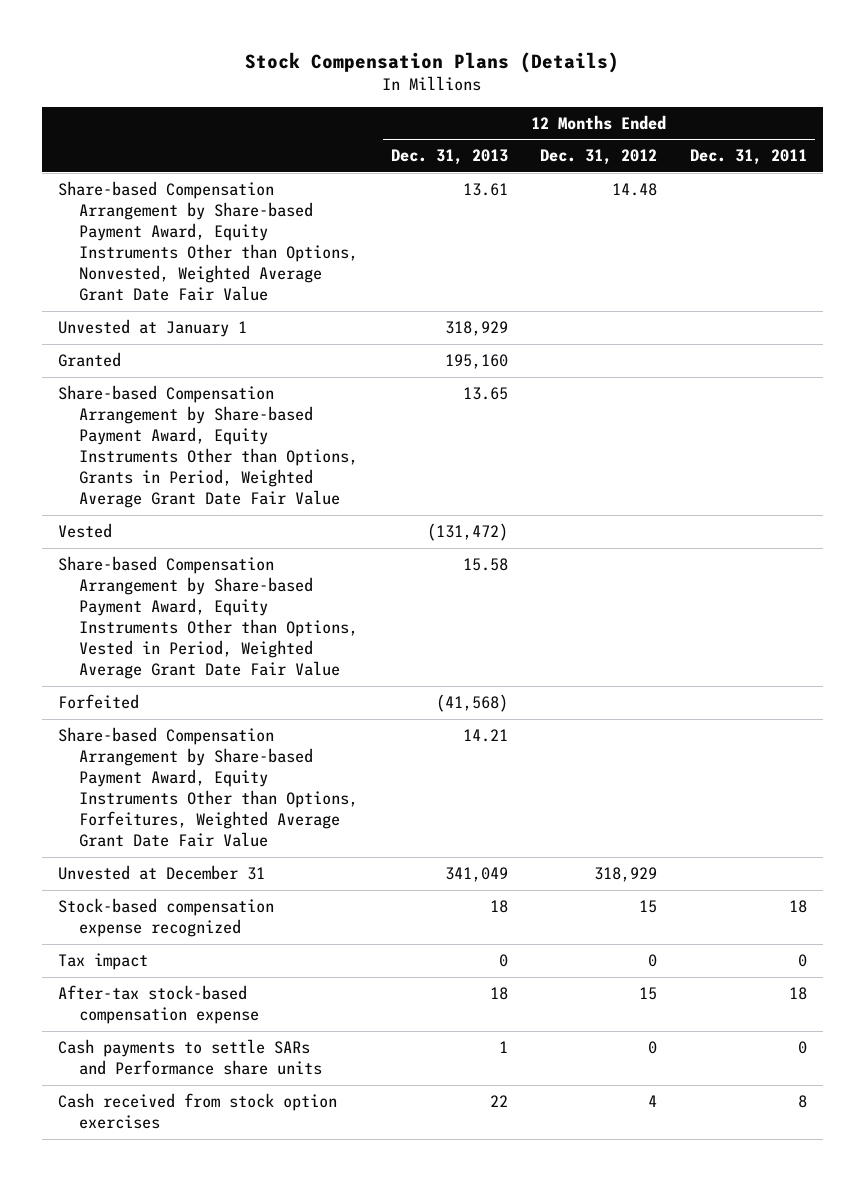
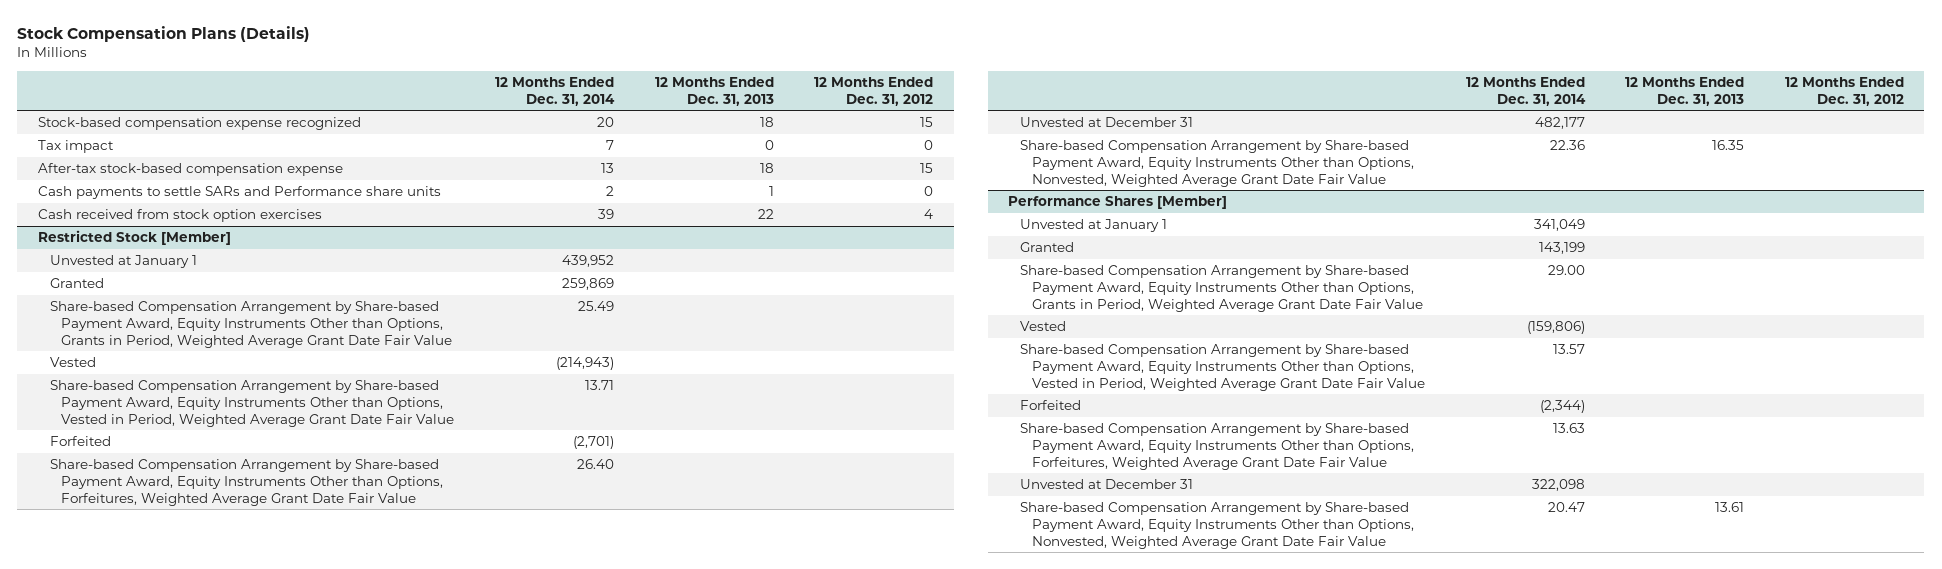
- | 12 Months Ended Dec. 31, 2013 | 12 Months Ended Dec. 31, 2012 | 12 Months Ended Dec. 31, 2011
+ | 12 Months Ended Dec. 31, 2014 | 12 Months Ended Dec. 31, 2013 | 12 Months Ended Dec. 31, 2012
- Share-based Compensation Arrangement by Share-based Payment Award, Equity Instruments Other than Options, Nonvested, Weighted Average Grant Date Fair Value | 13.61 | 14.48 |
- Unvested at January 1 | 318,929 | |
- Granted | 195,160 | |
- Share-based Compensation Arrangement by Share-based Payment Award, Equity Instruments Other than Options, Grants in Period, Weighted Average Grant Date Fair Value | 13.65 | |
- Vested | (131,472) | |
- Share-based Compensation Arrangement by Share-based Payment Award, Equity Instruments Other than Options, Vested in Period, Weighted Average Grant Date Fair Value | 15.58 | |
- Forfeited | (41,568) | |
- Share-based Compensation Arrangement by Share-based Payment Award, Equity Instruments Other than Options, Forfeitures, Weighted Average Grant Date Fair Value | 14.21 | |
- Unvested at December 31 | 341,049 | 318,929 |
+ Restricted Stock [Member]
+ Unvested at January 1 | 439,952 | |
+ Granted | 259,869 | |
+ Share-based Compensation Arrangement by Share-based Payment Award, Equity Instruments Other than Options, Grants in Period, Weighted Average Grant Date Fair Value | 25.49 | |
+ Vested | (214,943) | |
+ Share-based Compensation Arrangement by Share-based Payment Award, Equity Instruments Other than Options, Vested in Period, Weighted Average Grant Date Fair Value | 13.71 | |
+ Forfeited | (2,701) | |
+ Share-based Compensation Arrangement by Share-based Payment Award, Equity Instruments Other than Options, Forfeitures, Weighted Average Grant Date Fair Value | 26.40 | |
+ Unvested at December 31 | 482,177 | |
+ Share-based Compensation Arrangement by Share-based Payment Award, Equity Instruments Other than Options, Nonvested, Weighted Average Grant Date Fair Value | 22.36 | 16.35 |
+ Performance Shares [Member]
+ Unvested at January 1 | 341,049 | |
+ Granted | 143,199 | |
+ Share-based Compensation Arrangement by Share-based Payment Award, Equity Instruments Other than Options, Grants in Period, Weighted Average Grant Date Fair Value | 29.00 | |
+ Vested | (159,806) | |
+ Share-based Compensation Arrangement by Share-based Payment Award, Equity Instruments Other than Options, Vested in Period, Weighted Average Grant Date Fair Value | 13.57 | |
+ Forfeited | (2,344) | |
+ Share-based Compensation Arrangement by Share-based Payment Award, Equity Instruments Other than Options, Forfeitures, Weighted Average Grant Date Fair Value | 13.63 | |
+ Unvested at December 31 | 322,098 | |
+ Share-based Compensation Arrangement by Share-based Payment Award, Equity Instruments Other than Options, Nonvested, Weighted Average Grant Date Fair Value | 20.47 | 13.61 |

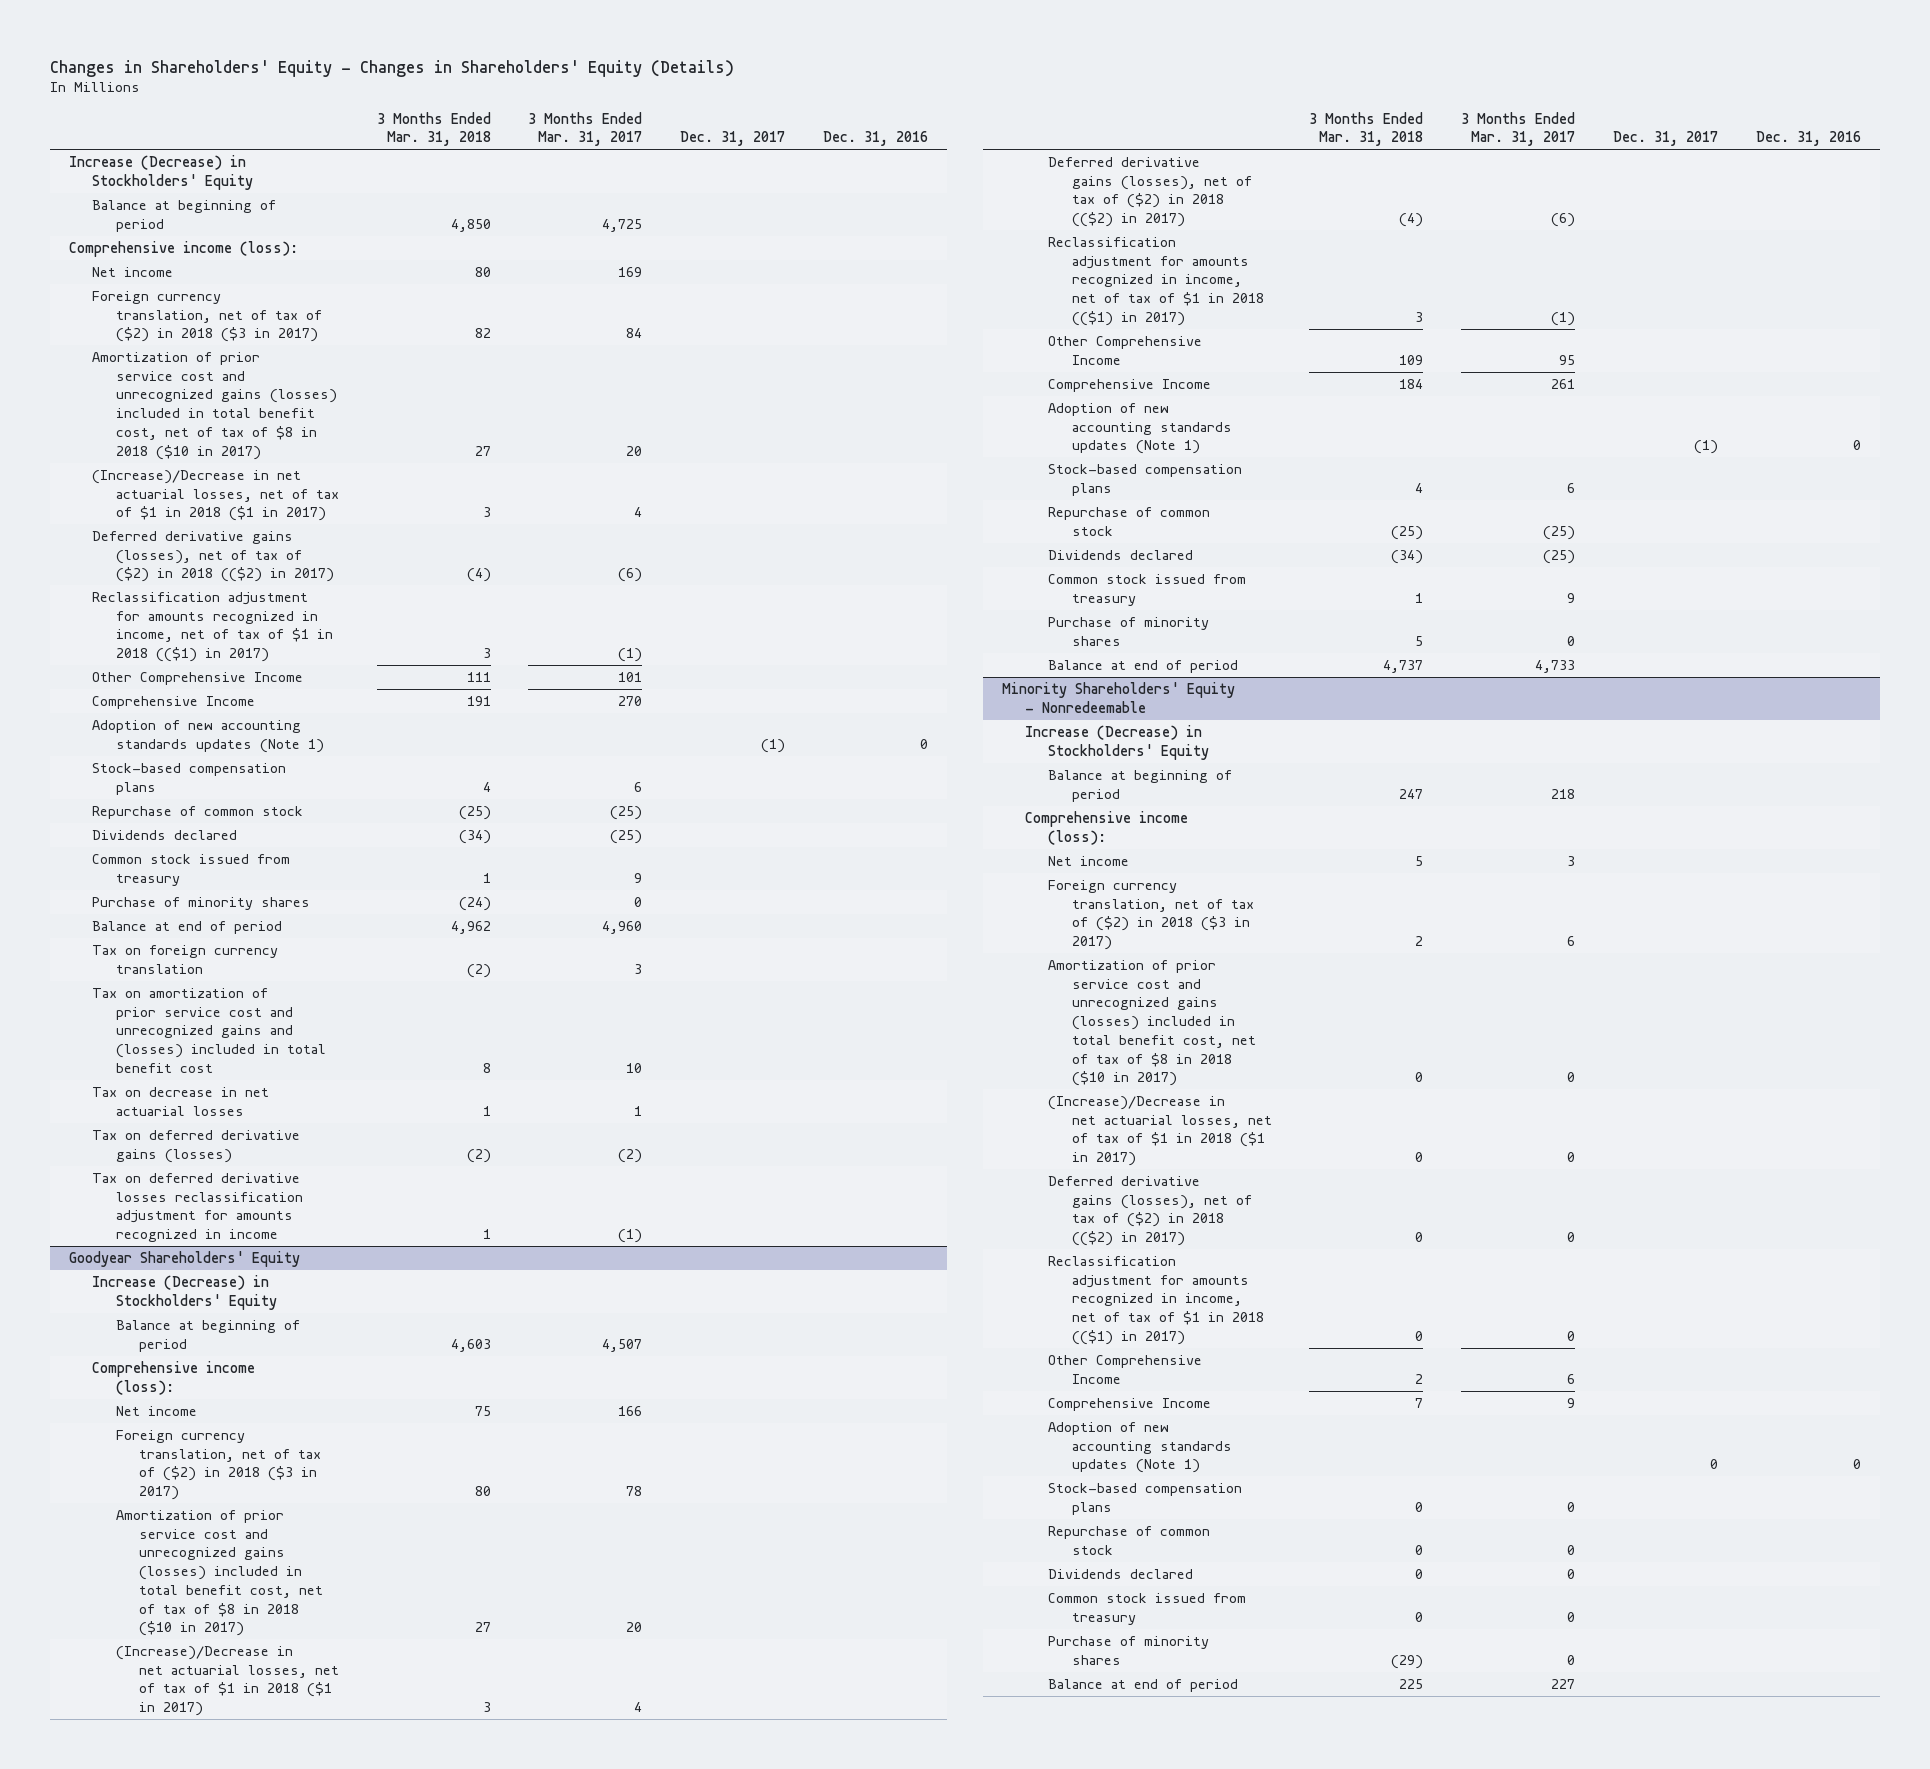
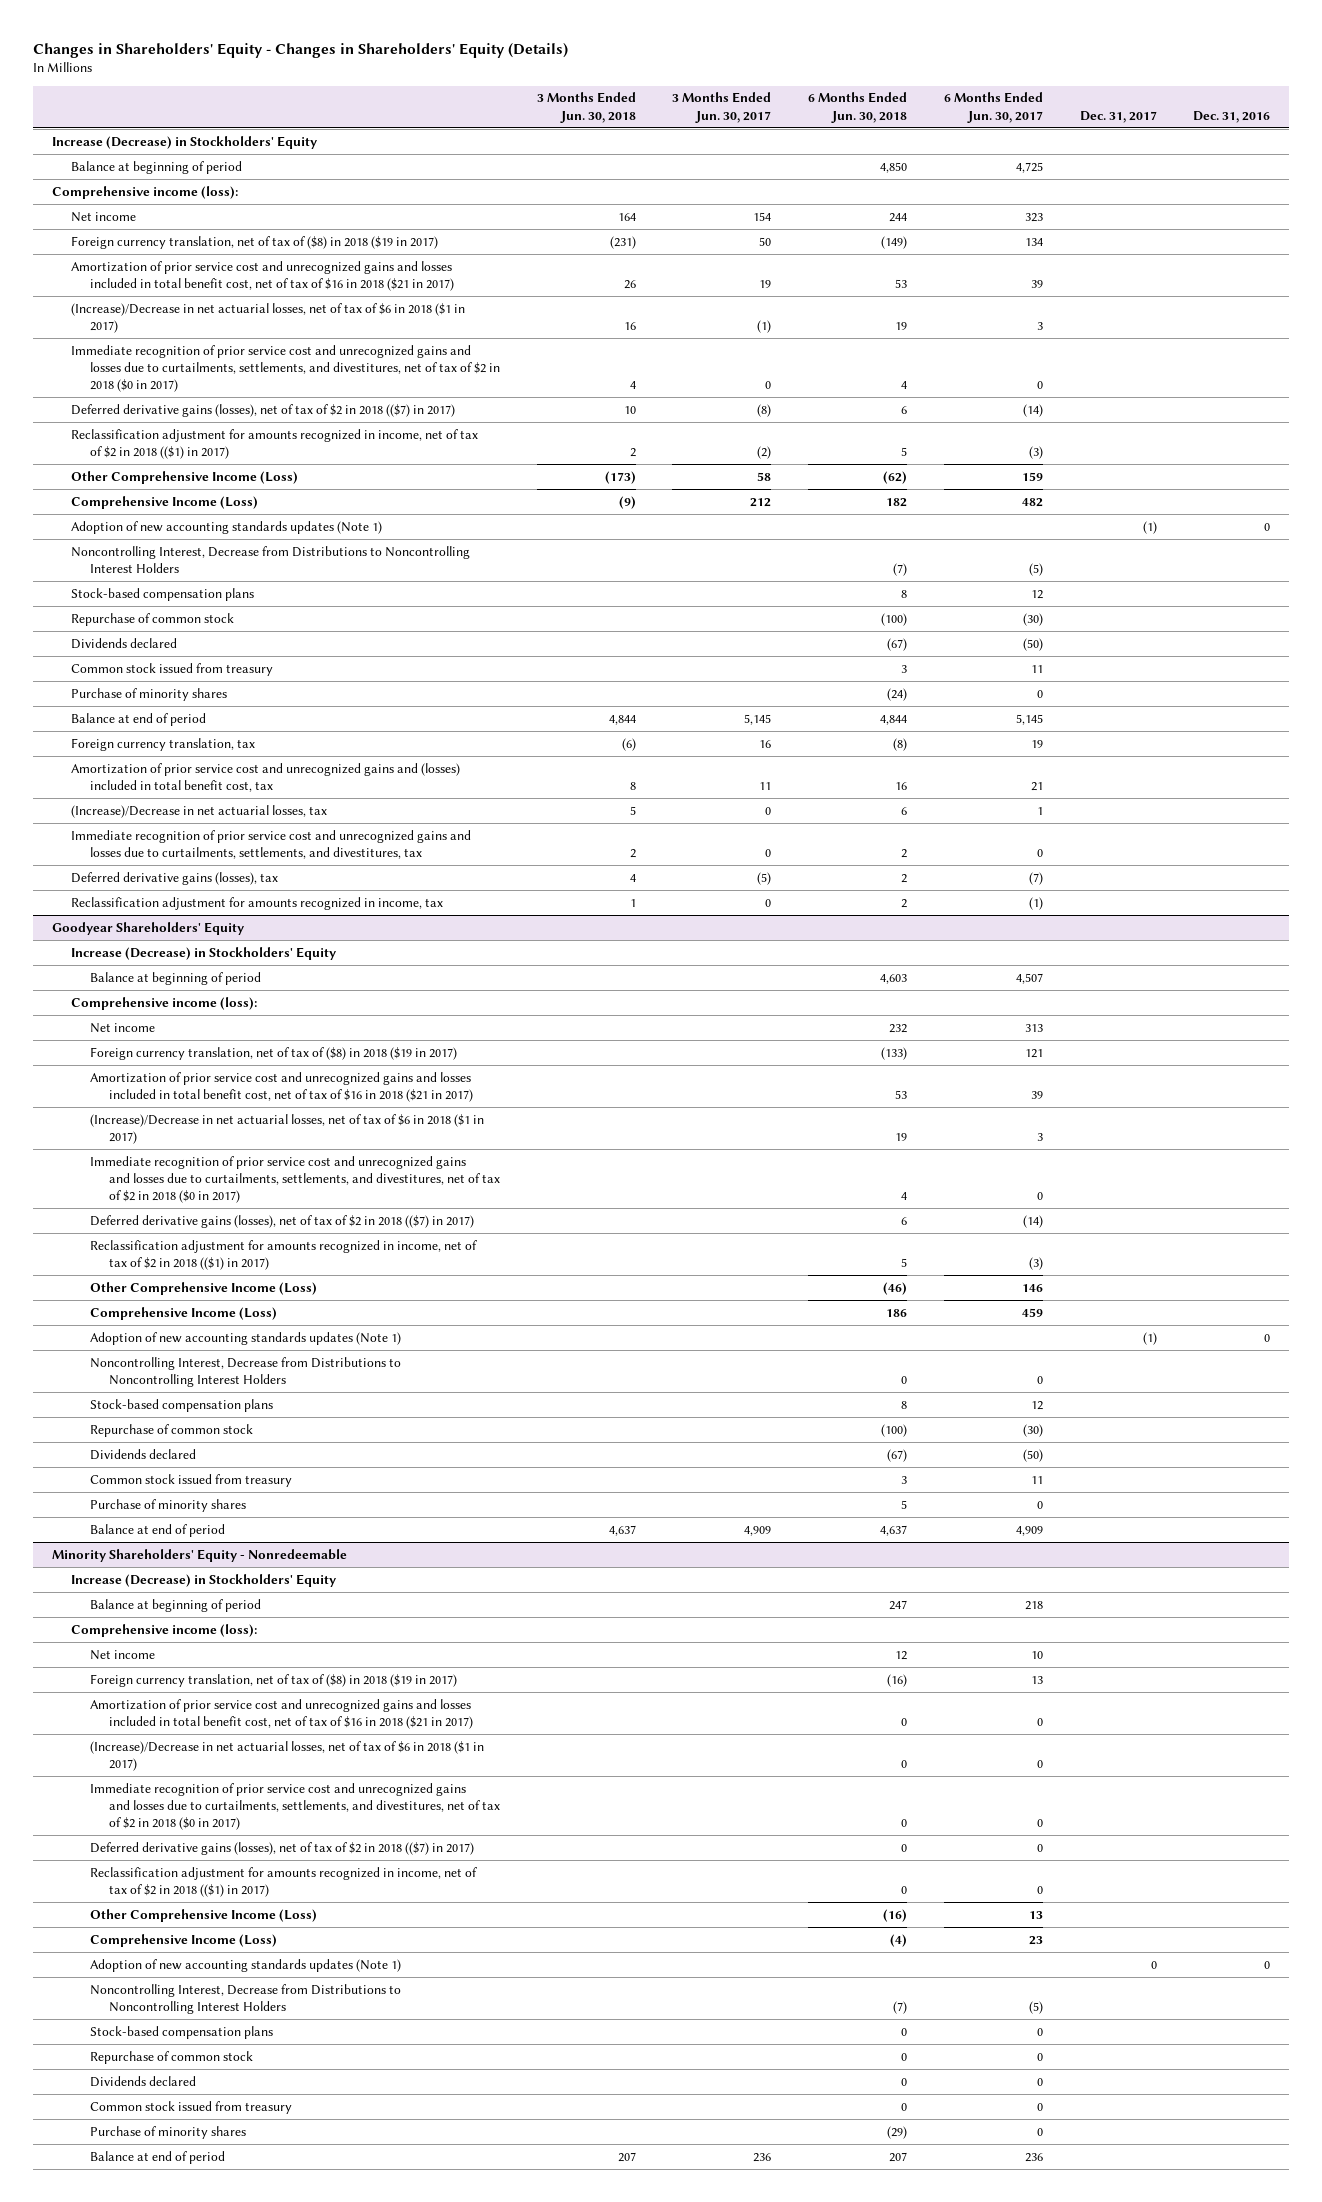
- | 3 Months Ended Mar. 31, 2018 | 3 Months Ended Mar. 31, 2017 | Dec. 31, 2017 | Dec. 31, 2016
+ | 3 Months Ended Jun. 30, 2018 | 3 Months Ended Jun. 30, 2017 | 6 Months Ended Jun. 30, 2018 | 6 Months Ended Jun. 30, 2017 | Dec. 31, 2017 | Dec. 31, 2016
- Foreign currency translation, net of tax of ($2) in 2018 ($3 in 2017) | 82 | 84 | |
- Amortization of prior service cost and unrecognized gains (losses) included in total benefit cost, net of tax of $8 in 2018 ($10 in 2017) | 27 | 20 | |
- (Increase)/Decrease in net actuarial losses, net of tax of $1 in 2018 ($1 in 2017) | 3 | 4 | |
- Deferred derivative gains (losses), net of tax of ($2) in 2018 (($2) in 2017) | (4) | (6) | |
- Reclassification adjustment for amounts recognized in income, net of tax of $1 in 2018 (($1) in 2017) | 3 | (1) | |
- Other Comprehensive Income | 111 | 101 | |
- Comprehensive Income | 191 | 270 | |
+ Foreign currency translation, net of tax of ($8) in 2018 ($19 in 2017) | (231) | 50 | (149) | 134 | |
+ Amortization of prior service cost and unrecognized gains and losses included in total benefit cost, net of tax of $16 in 2018 ($21 in 2017) | 26 | 19 | 53 | 39 | |
+ (Increase)/Decrease in net actuarial losses, net of tax of $6 in 2018 ($1 in 2017) | 16 | (1) | 19 | 3 | |
+ Immediate recognition of prior service cost and unrecognized gains and losses due to curtailments, settlements, and divestitures, net of tax of $2 in 2018 ($0 in 2017) | 4 | 0 | 4 | 0 | |
+ Deferred derivative gains (losses), net of tax of $2 in 2018 (($7) in 2017) | 10 | (8) | 6 | (14) | |
+ Reclassification adjustment for amounts recognized in income, net of tax of $2 in 2018 (($1) in 2017) | 2 | (2) | 5 | (3) | |
+ Other Comprehensive Income (Loss) | (173) | 58 | (62) | 159 | |
+ Comprehensive Income (Loss) | (9) | 212 | 182 | 482 | |
+ Noncontrolling Interest, Decrease from Distributions to Noncontrolling Interest Holders | | | (7) | (5) | |
- Tax on foreign currency translation | (2) | 3 | |
- Tax on amortization of prior service cost and unrecognized gains and (losses) included in total benefit cost | 8 | 10 | |
- Tax on decrease in net actuarial losses | 1 | 1 | |
- Tax on deferred derivative gains (losses) | (2) | (2) | |
- Tax on deferred derivative losses reclassification adjustment for amounts recognized in income | 1 | (1) | |
+ Foreign currency translation, tax | (6) | 16 | (8) | 19 | |
+ Amortization of prior service cost and unrecognized gains and (losses) included in total benefit cost, tax | 8 | 11 | 16 | 21 | |
+ (Increase)/Decrease in net actuarial losses, tax | 5 | 0 | 6 | 1 | |
+ Immediate recognition of prior service cost and unrecognized gains and losses due to curtailments, settlements, and divestitures, tax | 2 | 0 | 2 | 0 | |
+ Deferred derivative gains (losses), tax | 4 | (5) | 2 | (7) | |
+ Reclassification adjustment for amounts recognized in income, tax | 1 | 0 | 2 | (1) | |
@ Goodyear Shareholders' Equity
- Foreign currency translation, net of tax of ($2) in 2018 ($3 in 2017) | 80 | 78 | |
- Amortization of prior service cost and unrecognized gains (losses) included in total benefit cost, net of tax of $8 in 2018 ($10 in 2017) | 27 | 20 | |
- (Increase)/Decrease in net actuarial losses, net of tax of $1 in 2018 ($1 in 2017) | 3 | 4 | |
- Deferred derivative gains (losses), net of tax of ($2) in 2018 (($2) in 2017) | (4) | (6) | |
- Reclassification adjustment for amounts recognized in income, net of tax of $1 in 2018 (($1) in 2017) | 3 | (1) | |
- Other Comprehensive Income | 109 | 95 | |
- Comprehensive Income | 184 | 261 | |
+ Foreign currency translation, net of tax of ($8) in 2018 ($19 in 2017) | | | (133) | 121 | |
+ Amortization of prior service cost and unrecognized gains and losses included in total benefit cost, net of tax of $16 in 2018 ($21 in 2017) | | | 53 | 39 | |
+ (Increase)/Decrease in net actuarial losses, net of tax of $6 in 2018 ($1 in 2017) | | | 19 | 3 | |
+ Immediate recognition of prior service cost and unrecognized gains and losses due to curtailments, settlements, and divestitures, net of tax of $2 in 2018 ($0 in 2017) | | | 4 | 0 | |
+ Deferred derivative gains (losses), net of tax of $2 in 2018 (($7) in 2017) | | | 6 | (14) | |
+ Reclassification adjustment for amounts recognized in income, net of tax of $2 in 2018 (($1) in 2017) | | | 5 | (3) | |
+ Other Comprehensive Income (Loss) | | | (46) | 146 | |
+ Comprehensive Income (Loss) | | | 186 | 459 | |
+ Noncontrolling Interest, Decrease from Distributions to Noncontrolling Interest Holders | | | 0 | 0 | |
@ Minority Shareholders' Equity - Nonredeemable
- Foreign currency translation, net of tax of ($2) in 2018 ($3 in 2017) | 2 | 6 | |
- Amortization of prior service cost and unrecognized gains (losses) included in total benefit cost, net of tax of $8 in 2018 ($10 in 2017) | 0 | 0 | |
- (Increase)/Decrease in net actuarial losses, net of tax of $1 in 2018 ($1 in 2017) | 0 | 0 | |
- Deferred derivative gains (losses), net of tax of ($2) in 2018 (($2) in 2017) | 0 | 0 | |
- Reclassification adjustment for amounts recognized in income, net of tax of $1 in 2018 (($1) in 2017) | 0 | 0 | |
- Other Comprehensive Income | 2 | 6 | |
- Comprehensive Income | 7 | 9 | |
+ Foreign currency translation, net of tax of ($8) in 2018 ($19 in 2017) | | | (16) | 13 | |
+ Amortization of prior service cost and unrecognized gains and losses included in total benefit cost, net of tax of $16 in 2018 ($21 in 2017) | | | 0 | 0 | |
+ (Increase)/Decrease in net actuarial losses, net of tax of $6 in 2018 ($1 in 2017) | | | 0 | 0 | |
+ Immediate recognition of prior service cost and unrecognized gains and losses due to curtailments, settlements, and divestitures, net of tax of $2 in 2018 ($0 in 2017) | | | 0 | 0 | |
+ Deferred derivative gains (losses), net of tax of $2 in 2018 (($7) in 2017) | | | 0 | 0 | |
+ Reclassification adjustment for amounts recognized in income, net of tax of $2 in 2018 (($1) in 2017) | | | 0 | 0 | |
+ Other Comprehensive Income (Loss) | | | (16) | 13 | |
+ Comprehensive Income (Loss) | | | (4) | 23 | |
+ Noncontrolling Interest, Decrease from Distributions to Noncontrolling Interest Holders | | | (7) | (5) | |

